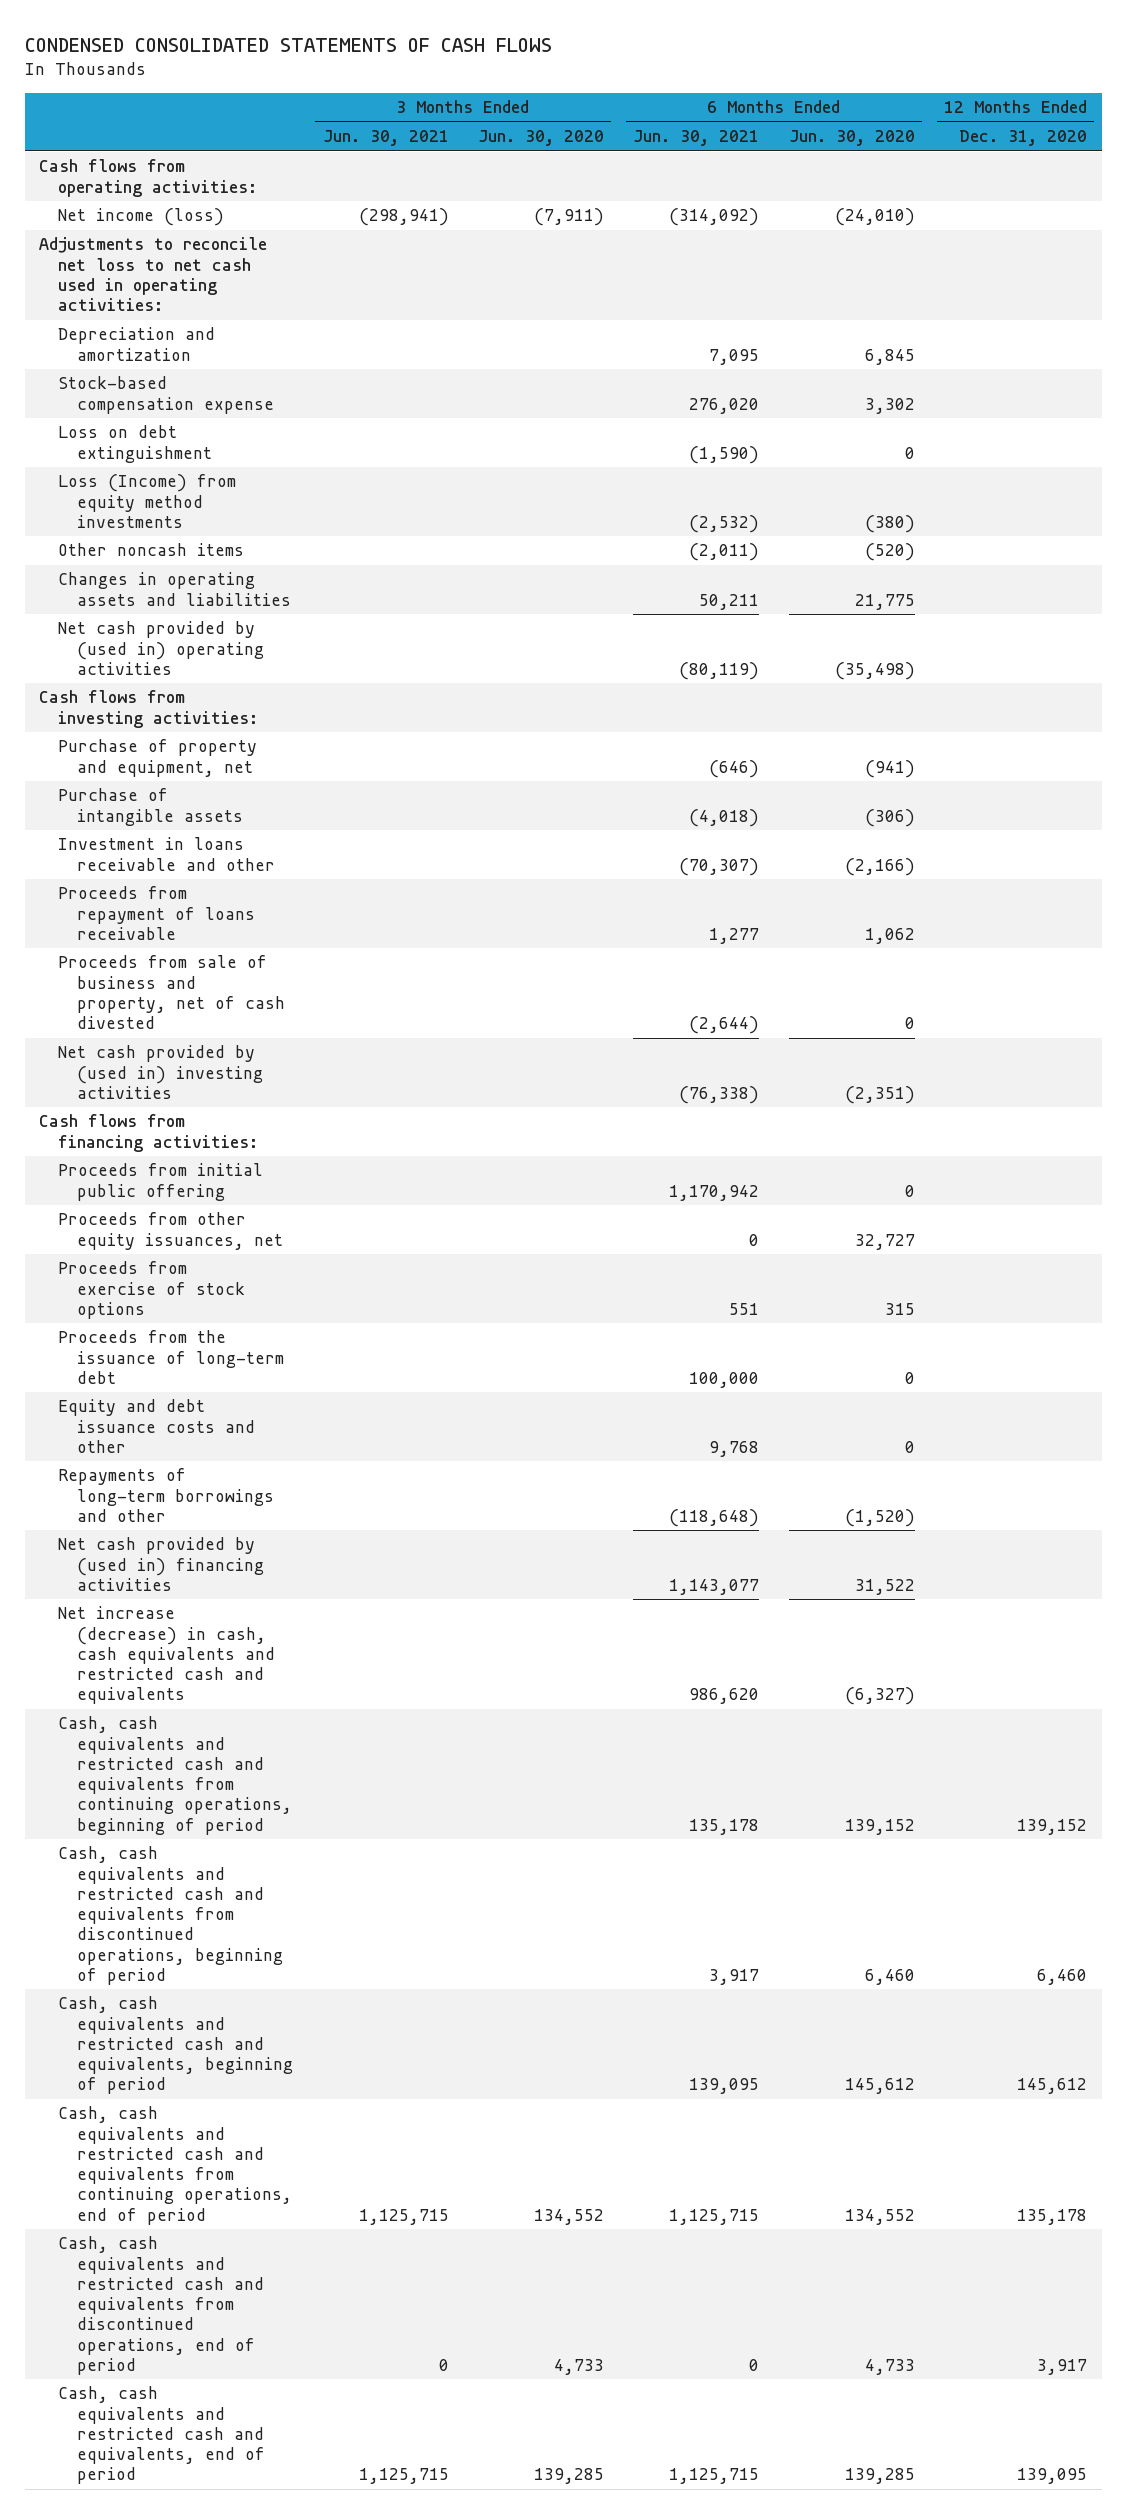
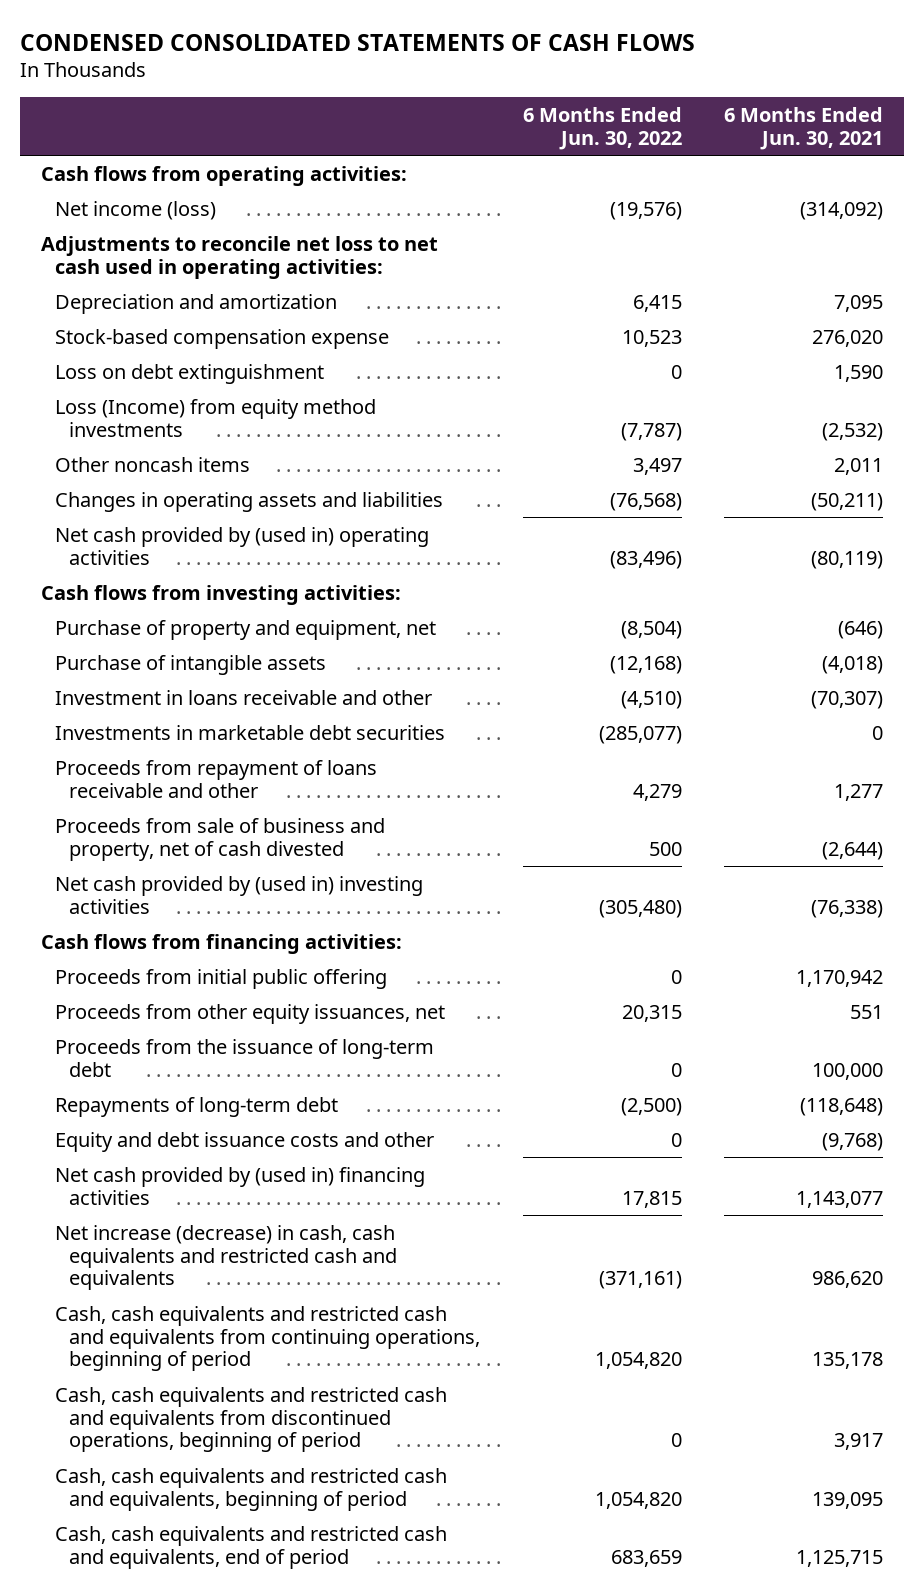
- | 3 Months Ended Jun. 30, 2021 | 3 Months Ended Jun. 30, 2020 | 6 Months Ended Jun. 30, 2021 | 6 Months Ended Jun. 30, 2020 | 12 Months Ended Dec. 31, 2020
+ | 6 Months Ended Jun. 30, 2022 | 6 Months Ended Jun. 30, 2021
- Loss on debt extinguishment | | | (1,590) | 0 |
+ Loss on debt extinguishment | 0 | 1,590
- Other noncash items | | | (2,011) | (520) |
- Changes in operating assets and liabilities | | | 50,211 | 21,775 |
+ Other noncash items | 3,497 | 2,011
+ Changes in operating assets and liabilities | (76,568) | (50,211)
- Proceeds from repayment of loans receivable | | | 1,277 | 1,062 |
+ Investments in marketable debt securities | (285,077) | 0
+ Proceeds from repayment of loans receivable and other | 4,279 | 1,277
- Proceeds from other equity issuances, net | | | 0 | 32,727 |
- Proceeds from exercise of stock options | | | 551 | 315 |
+ Proceeds from other equity issuances, net | 20,315 | 551
- Equity and debt issuance costs and other | | | 9,768 | 0 |
- Repayments of long-term borrowings and other | | | (118,648) | (1,520) |
+ Repayments of long-term debt | (2,500) | (118,648)
+ Equity and debt issuance costs and other | 0 | (9,768)
- Cash, cash equivalents and restricted cash and equivalents from continuing operations, end of period | 1,125,715 | 134,552 | 1,125,715 | 134,552 | 135,178
- Cash, cash equivalents and restricted cash and equivalents from discontinued operations, end of period | 0 | 4,733 | 0 | 4,733 | 3,917

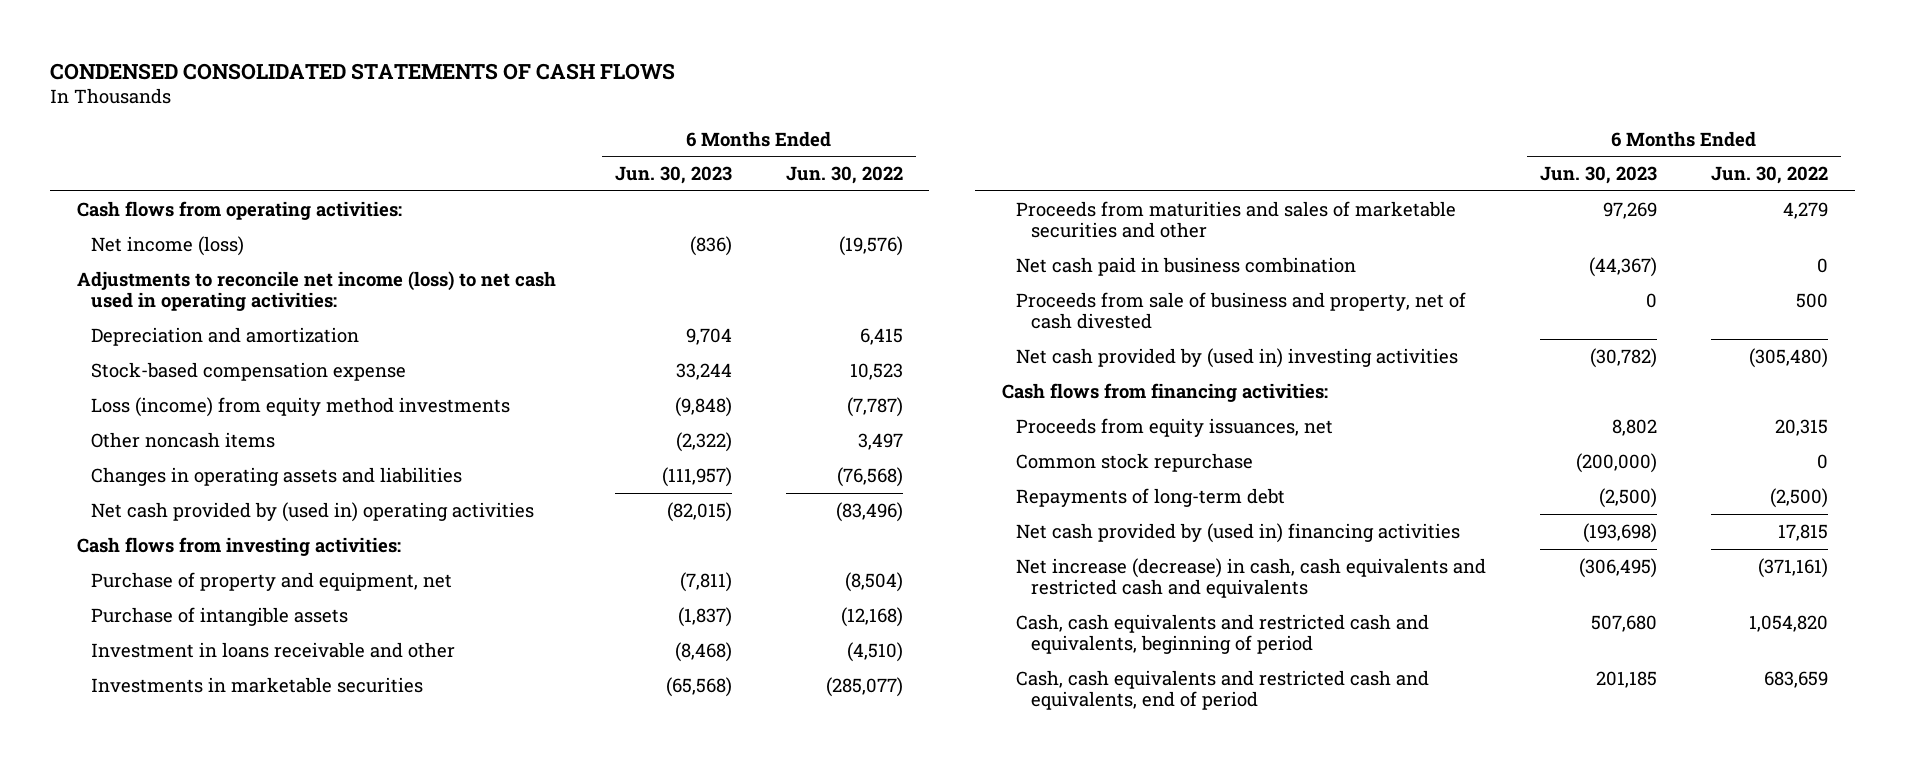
- | 6 Months Ended Jun. 30, 2022 | 6 Months Ended Jun. 30, 2021
+ | 6 Months Ended Jun. 30, 2023 | 6 Months Ended Jun. 30, 2022
- Adjustments to reconcile net loss to net cash used in operating activities:
+ Adjustments to reconcile net income (loss) to net cash used in operating activities:
- Loss on debt extinguishment | 0 | 1,590
- Loss (Income) from equity method investments | (7,787) | (2,532)
+ Loss (income) from equity method investments | (9,848) | (7,787)
- Investments in marketable debt securities | (285,077) | 0
- Proceeds from repayment of loans receivable and other | 4,279 | 1,277
+ Investments in marketable securities | (65,568) | (285,077)
+ Proceeds from maturities and sales of marketable securities and other | 97,269 | 4,279
+ Net cash paid in business combination | (44,367) | 0
- Proceeds from initial public offering | 0 | 1,170,942
- Proceeds from other equity issuances, net | 20,315 | 551
- Proceeds from the issuance of long-term debt | 0 | 100,000
+ Proceeds from equity issuances, net | 8,802 | 20,315
+ Common stock repurchase | (200,000) | 0
- Equity and debt issuance costs and other | 0 | (9,768)
- Cash, cash equivalents and restricted cash and equivalents from continuing operations, beginning of period | 1,054,820 | 135,178
- Cash, cash equivalents and restricted cash and equivalents from discontinued operations, beginning of period | 0 | 3,917

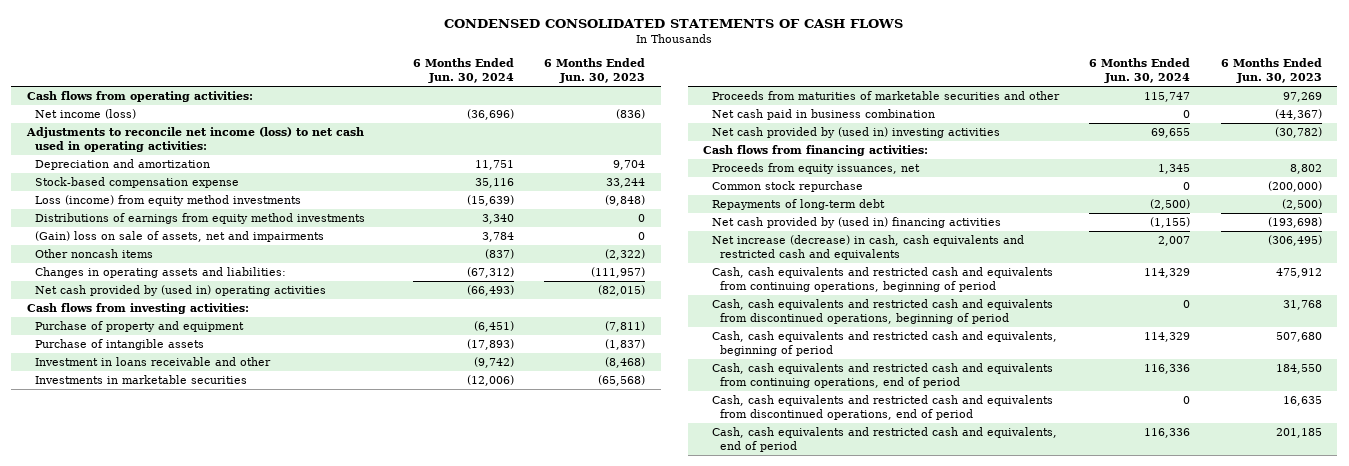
- | 6 Months Ended Jun. 30, 2023 | 6 Months Ended Jun. 30, 2022
+ | 6 Months Ended Jun. 30, 2024 | 6 Months Ended Jun. 30, 2023
+ Distributions of earnings from equity method investments | 3,340 | 0
+ (Gain) loss on sale of assets, net and impairments | 3,784 | 0
- Changes in operating assets and liabilities | (111,957) | (76,568)
+ Changes in operating assets and liabilities: | (67,312) | (111,957)
- Purchase of property and equipment, net | (7,811) | (8,504)
+ Purchase of property and equipment | (6,451) | (7,811)
- Proceeds from maturities and sales of marketable securities and other | 97,269 | 4,279
+ Proceeds from maturities of marketable securities and other | 115,747 | 97,269
- Proceeds from sale of business and property, net of cash divested | 0 | 500
+ Cash, cash equivalents and restricted cash and equivalents from continuing operations, beginning of period | 114,329 | 475,912
+ Cash, cash equivalents and restricted cash and equivalents from discontinued operations, beginning of period | 0 | 31,768
+ Cash, cash equivalents and restricted cash and equivalents from continuing operations, end of period | 116,336 | 184,550
+ Cash, cash equivalents and restricted cash and equivalents from discontinued operations, end of period | 0 | 16,635

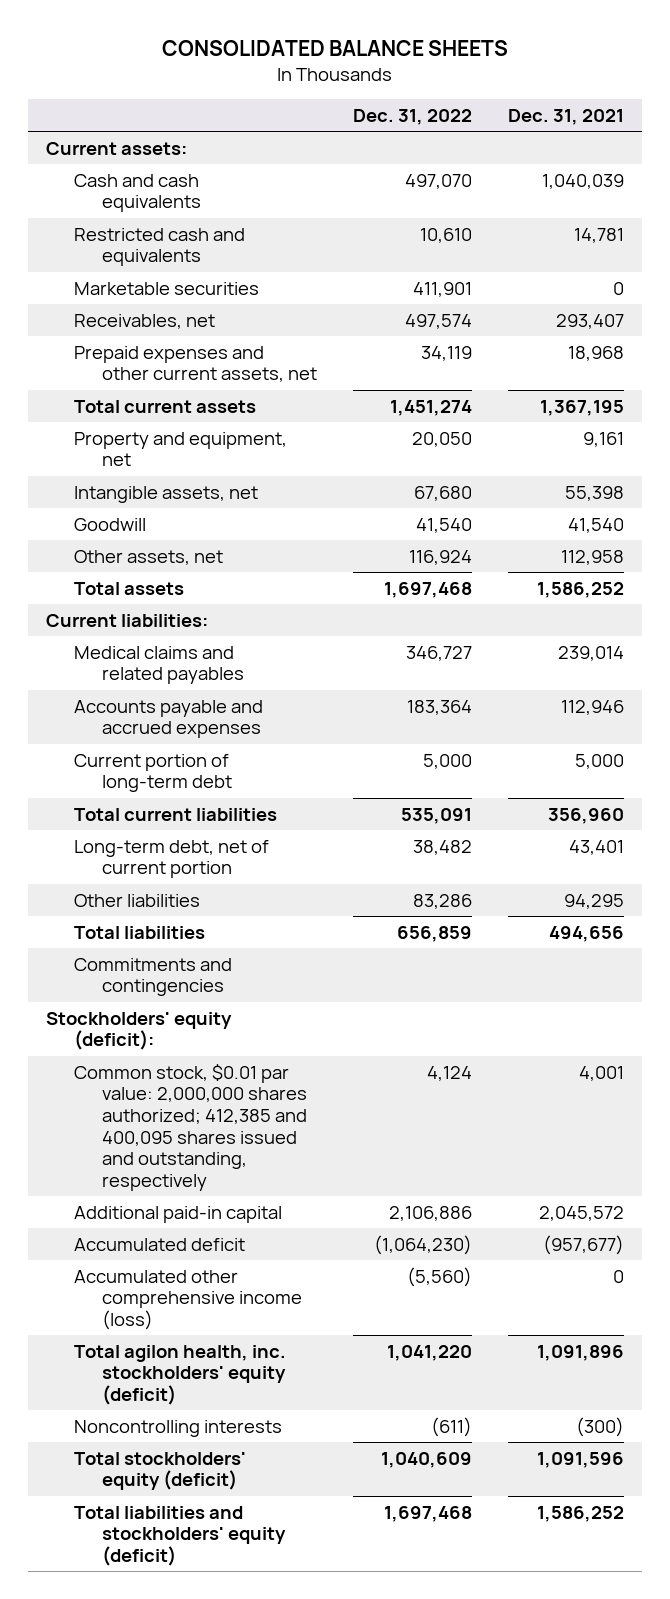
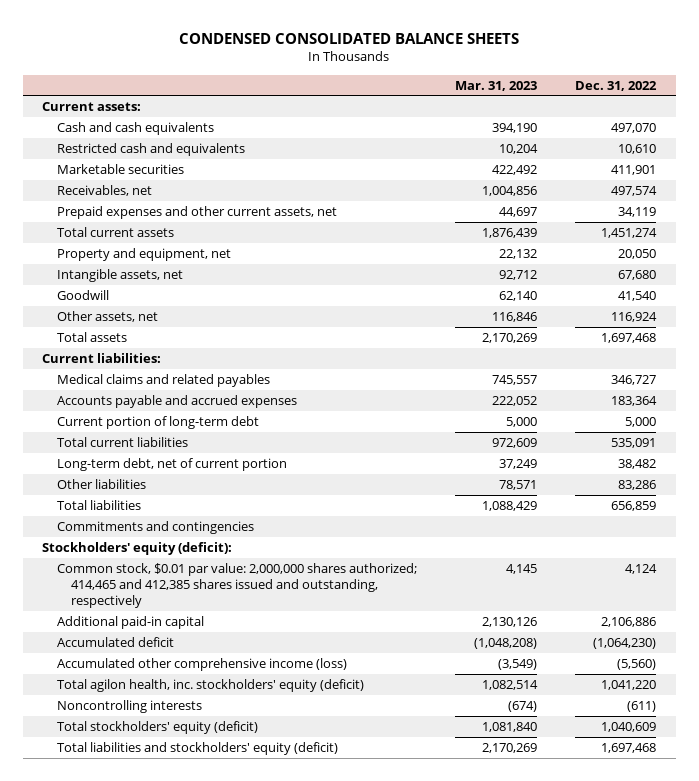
- CONSOLIDATED BALANCE SHEETS
+ CONDENSED CONSOLIDATED BALANCE SHEETS
- | Dec. 31, 2022 | Dec. 31, 2021
+ | Mar. 31, 2023 | Dec. 31, 2022
- Common stock, $0.01 par value: 2,000,000 shares authorized; 412,385 and 400,095 shares issued and outstanding, respectively | 4,124 | 4,001
+ Common stock, $0.01 par value: 2,000,000 shares authorized; 414,465 and 412,385 shares issued and outstanding, respectively | 4,145 | 4,124

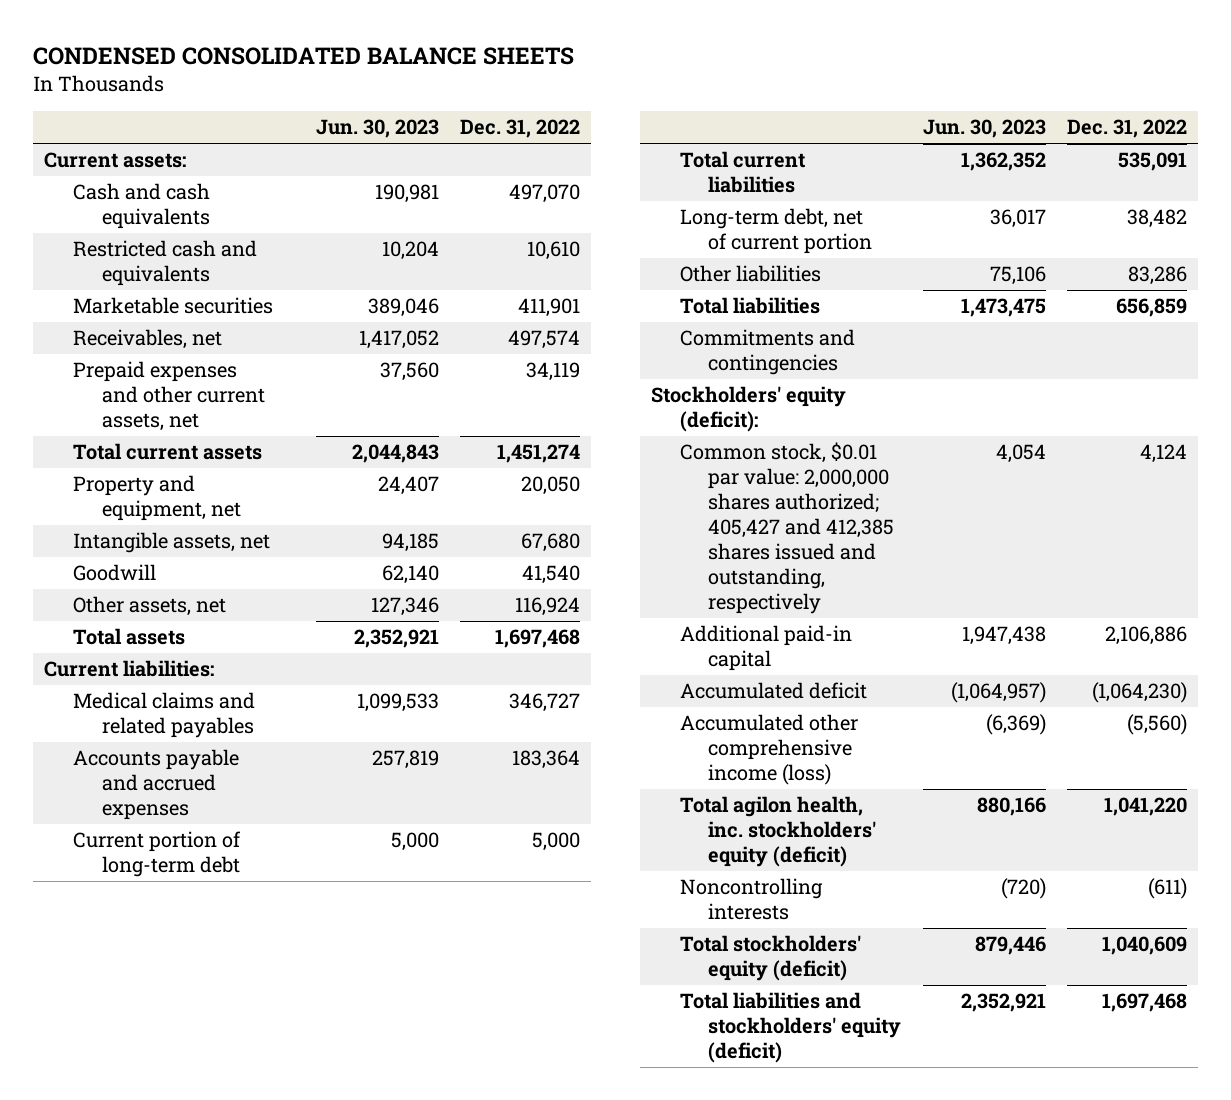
- | Mar. 31, 2023 | Dec. 31, 2022
+ | Jun. 30, 2023 | Dec. 31, 2022
- Common stock, $0.01 par value: 2,000,000 shares authorized; 414,465 and 412,385 shares issued and outstanding, respectively | 4,145 | 4,124
+ Common stock, $0.01 par value: 2,000,000 shares authorized; 405,427 and 412,385 shares issued and outstanding, respectively | 4,054 | 4,124

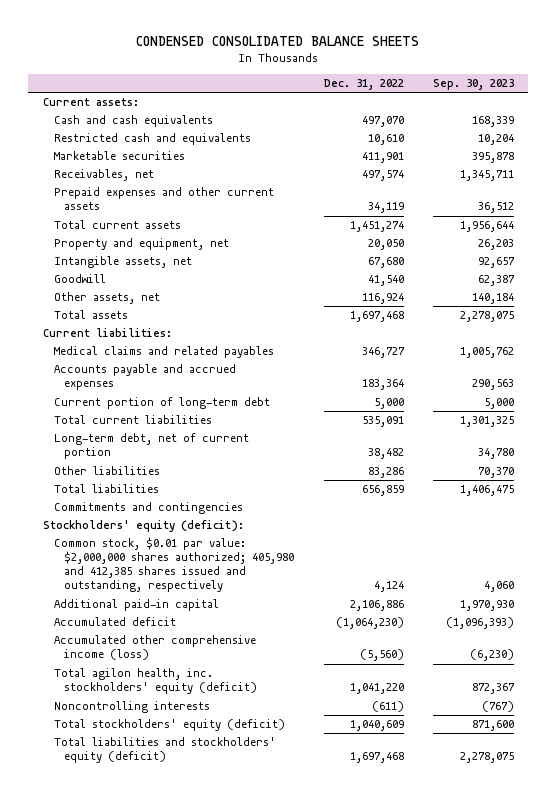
- | Jun. 30, 2023 | Dec. 31, 2022
+ | Dec. 31, 2022 | Sep. 30, 2023
- Prepaid expenses and other current assets, net | 37,560 | 34,119
+ Prepaid expenses and other current assets | 34,119 | 36,512
- Common stock, $0.01 par value: 2,000,000 shares authorized; 405,427 and 412,385 shares issued and outstanding, respectively | 4,054 | 4,124
+ Common stock, $0.01 par value: $2,000,000 shares authorized; 405,980 and 412,385 shares issued and outstanding, respectively | 4,124 | 4,060

